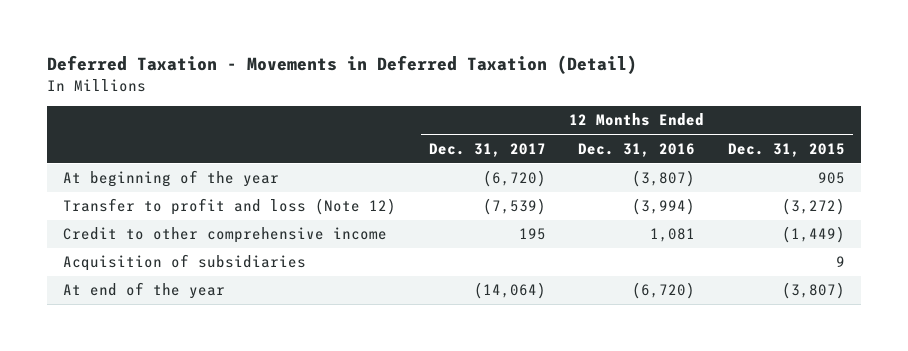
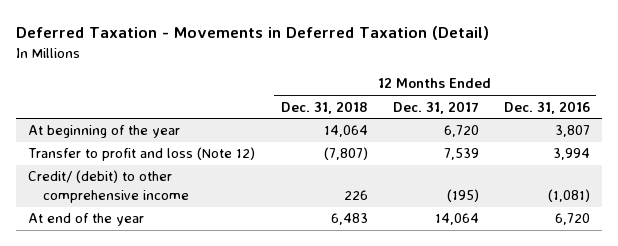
- | 12 Months Ended Dec. 31, 2017 | 12 Months Ended Dec. 31, 2016 | 12 Months Ended Dec. 31, 2015
+ | 12 Months Ended Dec. 31, 2018 | 12 Months Ended Dec. 31, 2017 | 12 Months Ended Dec. 31, 2016
- At beginning of the year | (6,720) | (3,807) | 905
- Transfer to profit and loss (Note 12) | (7,539) | (3,994) | (3,272)
- Credit to other comprehensive income | 195 | 1,081 | (1,449)
- Acquisition of subsidiaries | | | 9
- At end of the year | (14,064) | (6,720) | (3,807)
+ At beginning of the year | 14,064 | 6,720 | 3,807
+ Transfer to profit and loss (Note 12) | (7,807) | 7,539 | 3,994
+ Credit/ (debit) to other comprehensive income | 226 | (195) | (1,081)
+ At end of the year | 6,483 | 14,064 | 6,720

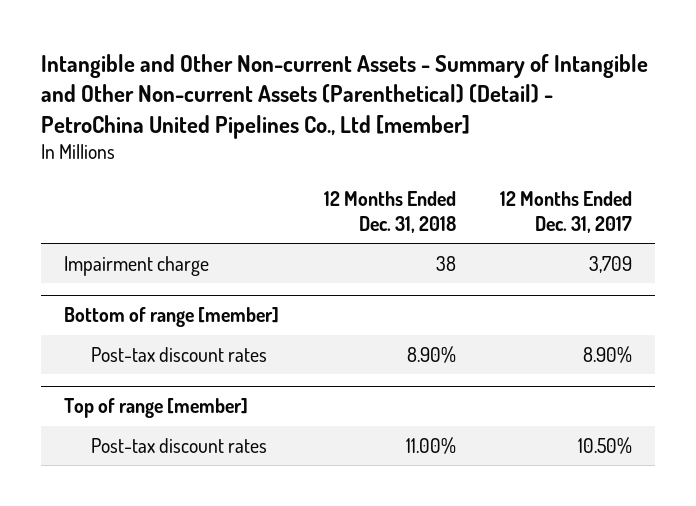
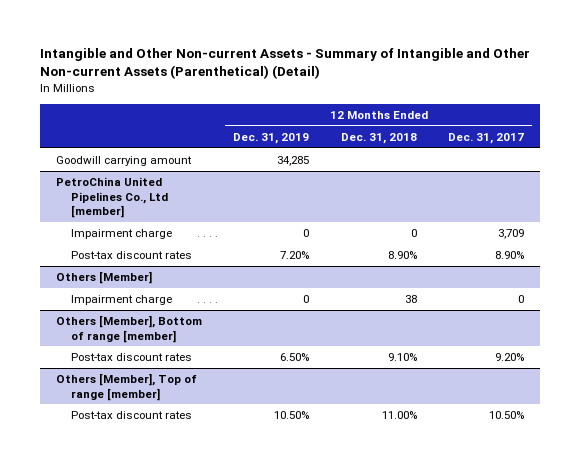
- Intangible and Other Non-current Assets - Summary of Intangible and Other Non-current Assets (Parenthetical) (Detail) - PetroChina United Pipelines Co., Ltd [member]
+ Intangible and Other Non-current Assets - Summary of Intangible and Other Non-current Assets (Parenthetical) (Detail)
- | 12 Months Ended Dec. 31, 2018 | 12 Months Ended Dec. 31, 2017
+ | 12 Months Ended Dec. 31, 2019 | 12 Months Ended Dec. 31, 2018 | 12 Months Ended Dec. 31, 2017
- Impairment charge | 38 | 3,709
- Bottom of range [member]
+ Goodwill carrying amount | 34,285 | |
+ PetroChina United Pipelines Co., Ltd [member]
+ Impairment charge | 0 | 0 | 3,709
- Top of range [member]
+ Others [Member]
+ Impairment charge | 0 | 38 | 0
+ Others [Member], Bottom of range [member]
+ Post-tax discount rates | 6.50% | 9.10% | 9.20%
+ Others [Member], Top of range [member]

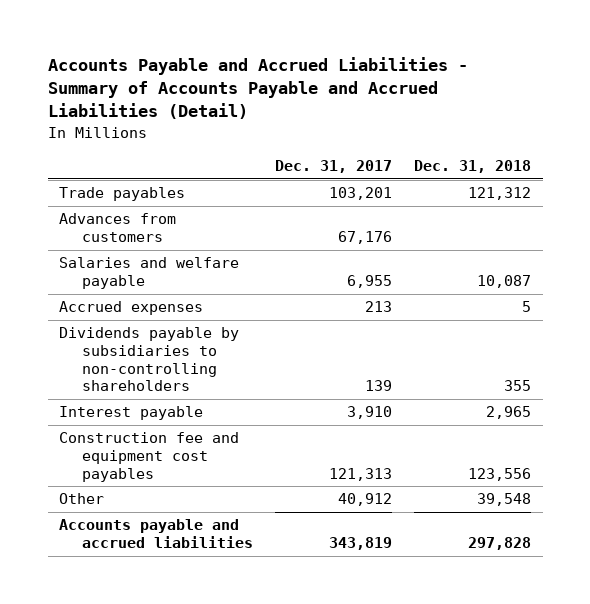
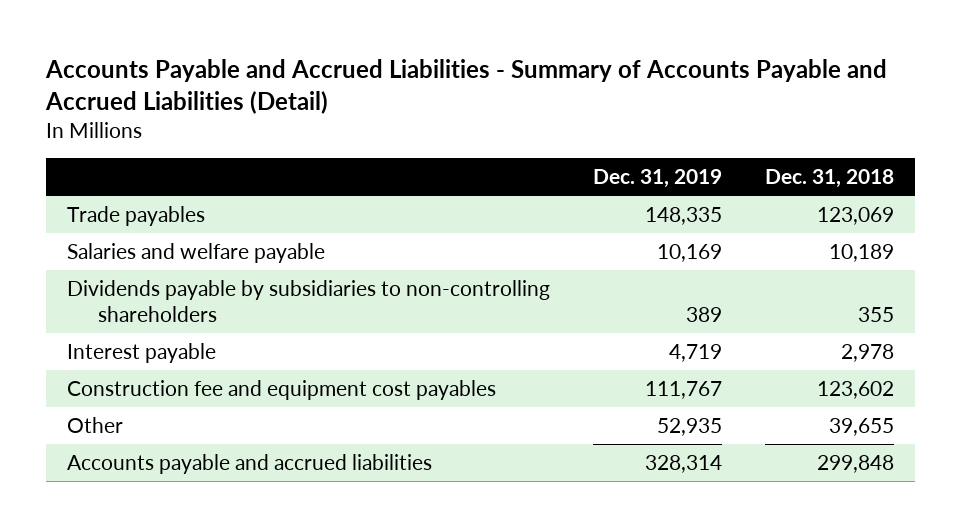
- | Dec. 31, 2017 | Dec. 31, 2018
+ | Dec. 31, 2019 | Dec. 31, 2018
- Trade payables | 103,201 | 121,312
- Advances from customers | 67,176 |
- Salaries and welfare payable | 6,955 | 10,087
- Accrued expenses | 213 | 5
+ Trade payables | 148,335 | 123,069
+ Salaries and welfare payable | 10,169 | 10,189
- Interest payable | 3,910 | 2,965
- Construction fee and equipment cost payables | 121,313 | 123,556
- Other | 40,912 | 39,548
- Accounts payable and accrued liabilities | 343,819 | 297,828
+ Interest payable | 4,719 | 2,978
+ Construction fee and equipment cost payables | 111,767 | 123,602
+ Other | 52,935 | 39,655
+ Accounts payable and accrued liabilities | 328,314 | 299,848

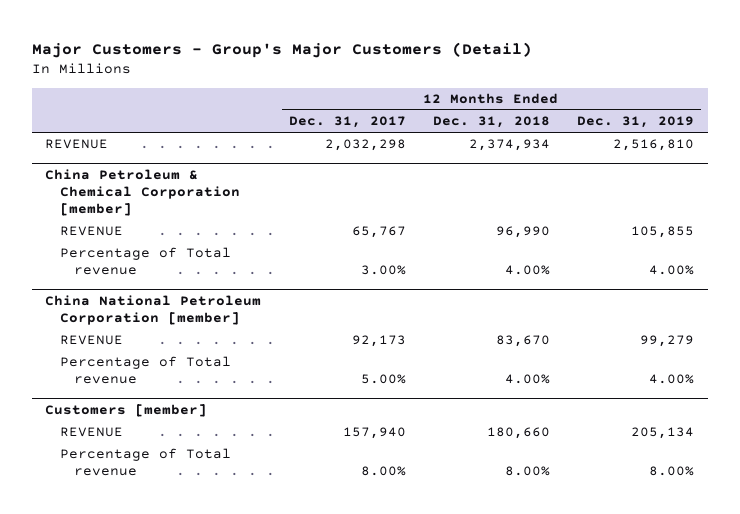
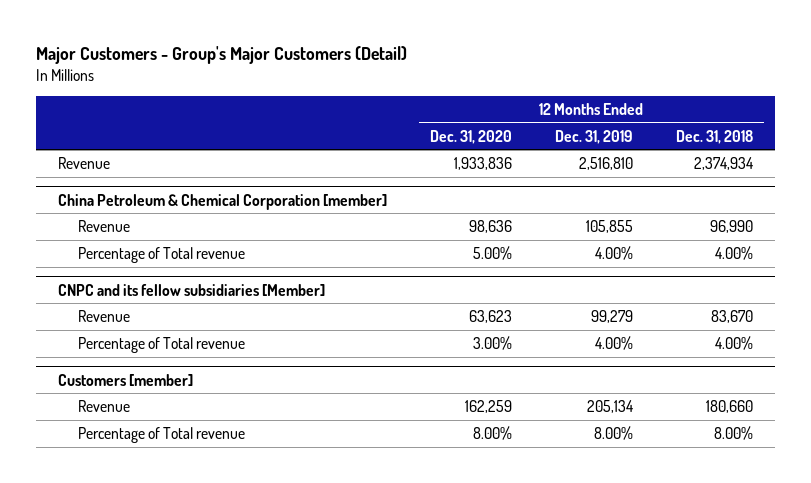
- | 12 Months Ended Dec. 31, 2017 | 12 Months Ended Dec. 31, 2018 | 12 Months Ended Dec. 31, 2019
+ | 12 Months Ended Dec. 31, 2020 | 12 Months Ended Dec. 31, 2019 | 12 Months Ended Dec. 31, 2018
- REVENUE | 2,032,298 | 2,374,934 | 2,516,810
+ Revenue | 1,933,836 | 2,516,810 | 2,374,934
@ China Petroleum & Chemical Corporation [member]
- REVENUE | 65,767 | 96,990 | 105,855
+ Revenue | 98,636 | 105,855 | 96,990
- China National Petroleum Corporation [member]
- REVENUE | 92,173 | 83,670 | 99,279
+ CNPC and its fellow subsidiaries [Member]
+ Revenue | 63,623 | 99,279 | 83,670
@ Customers [member]
- REVENUE | 157,940 | 180,660 | 205,134
+ Revenue | 162,259 | 205,134 | 180,660

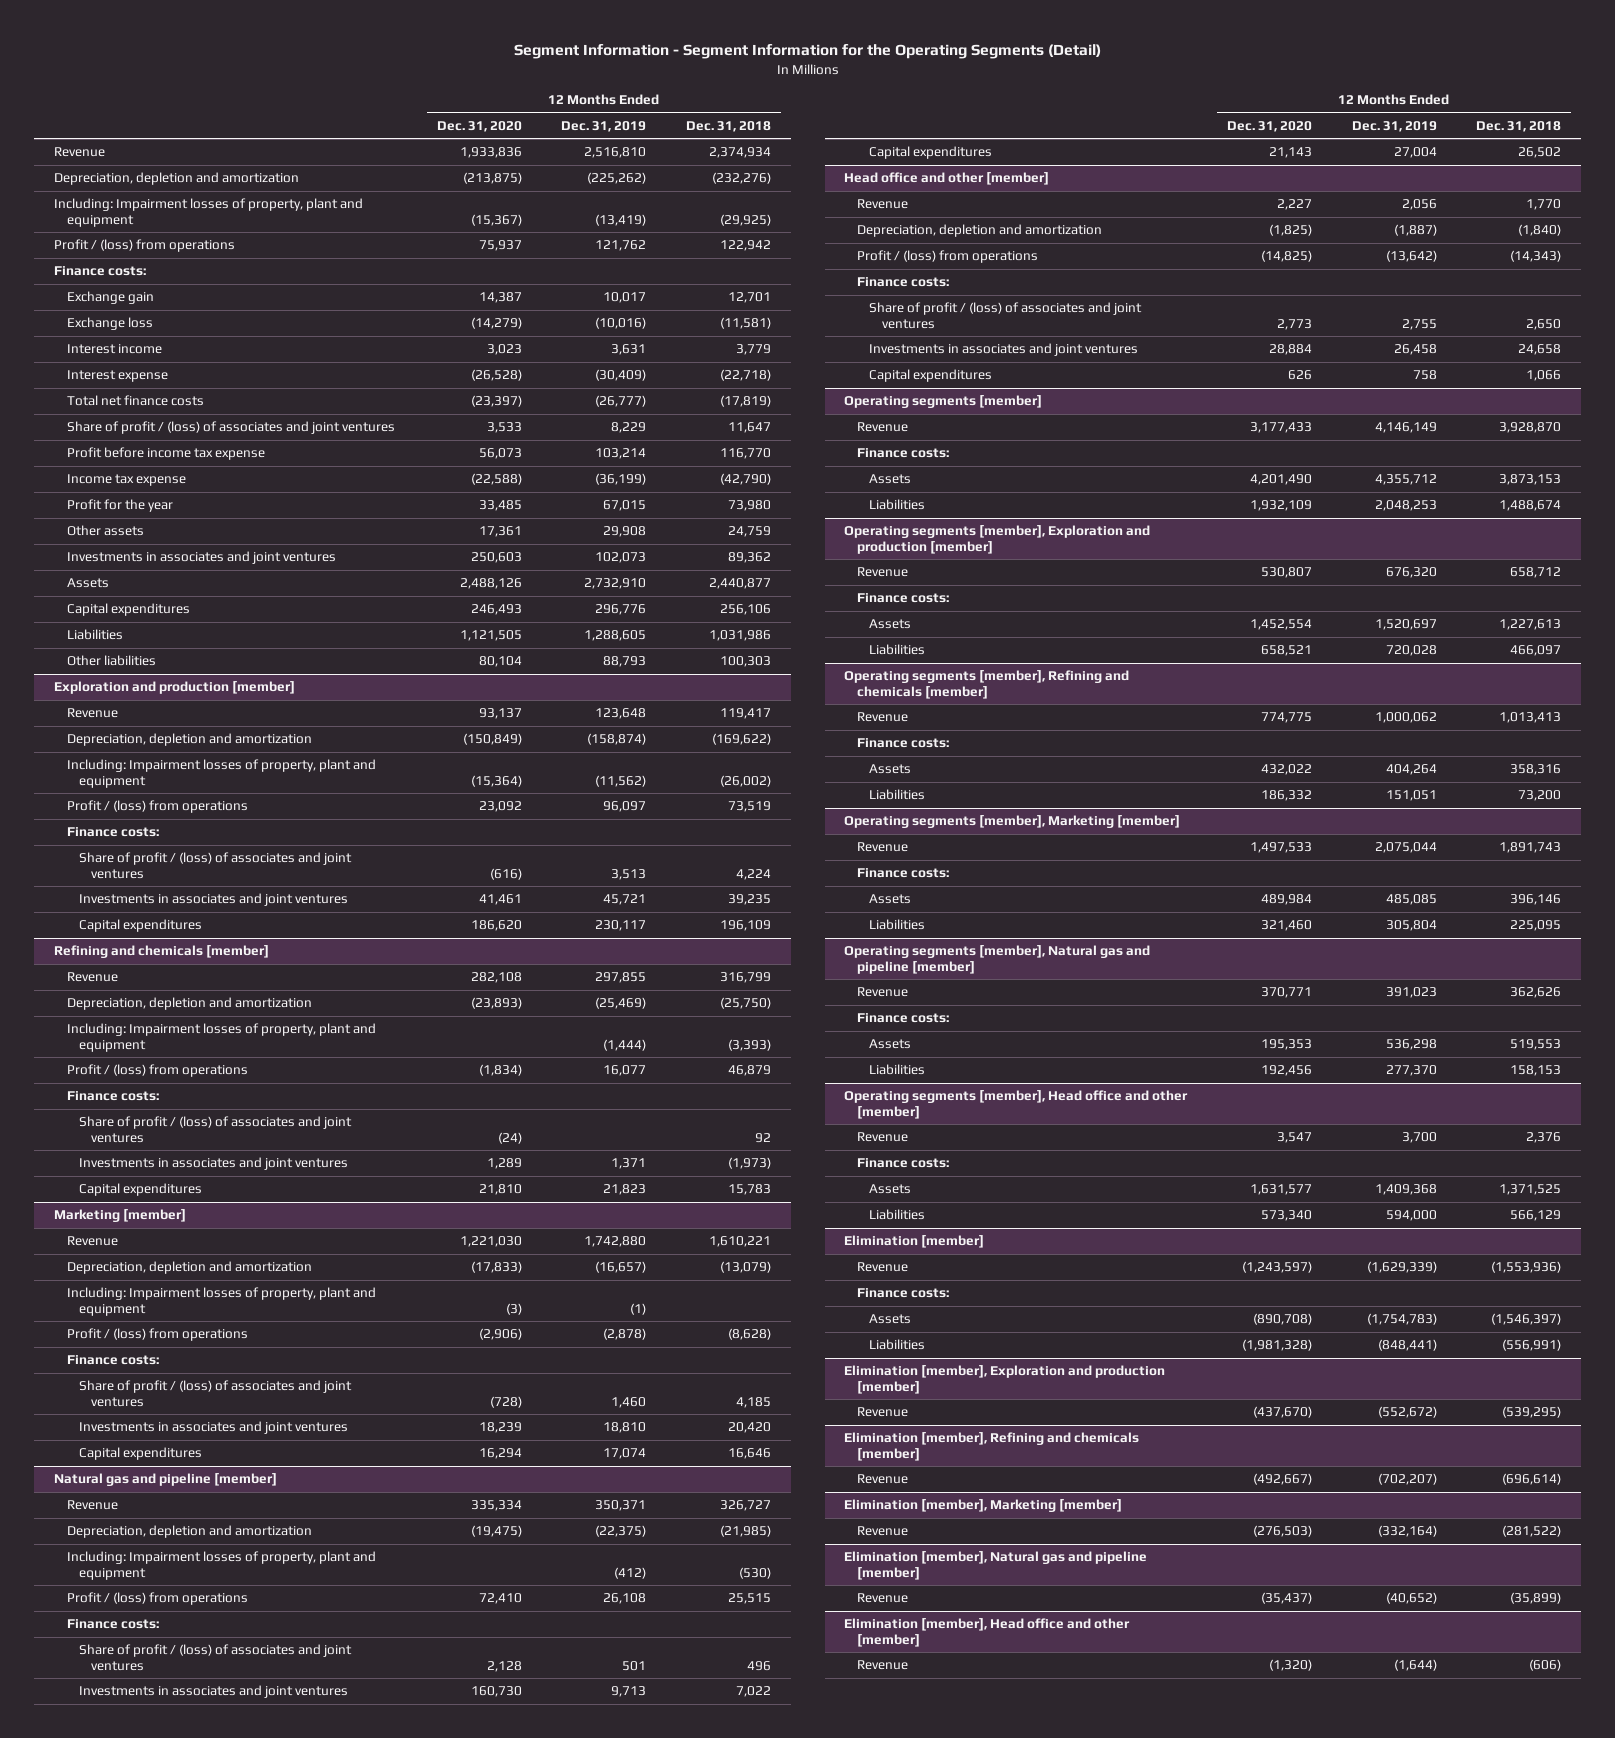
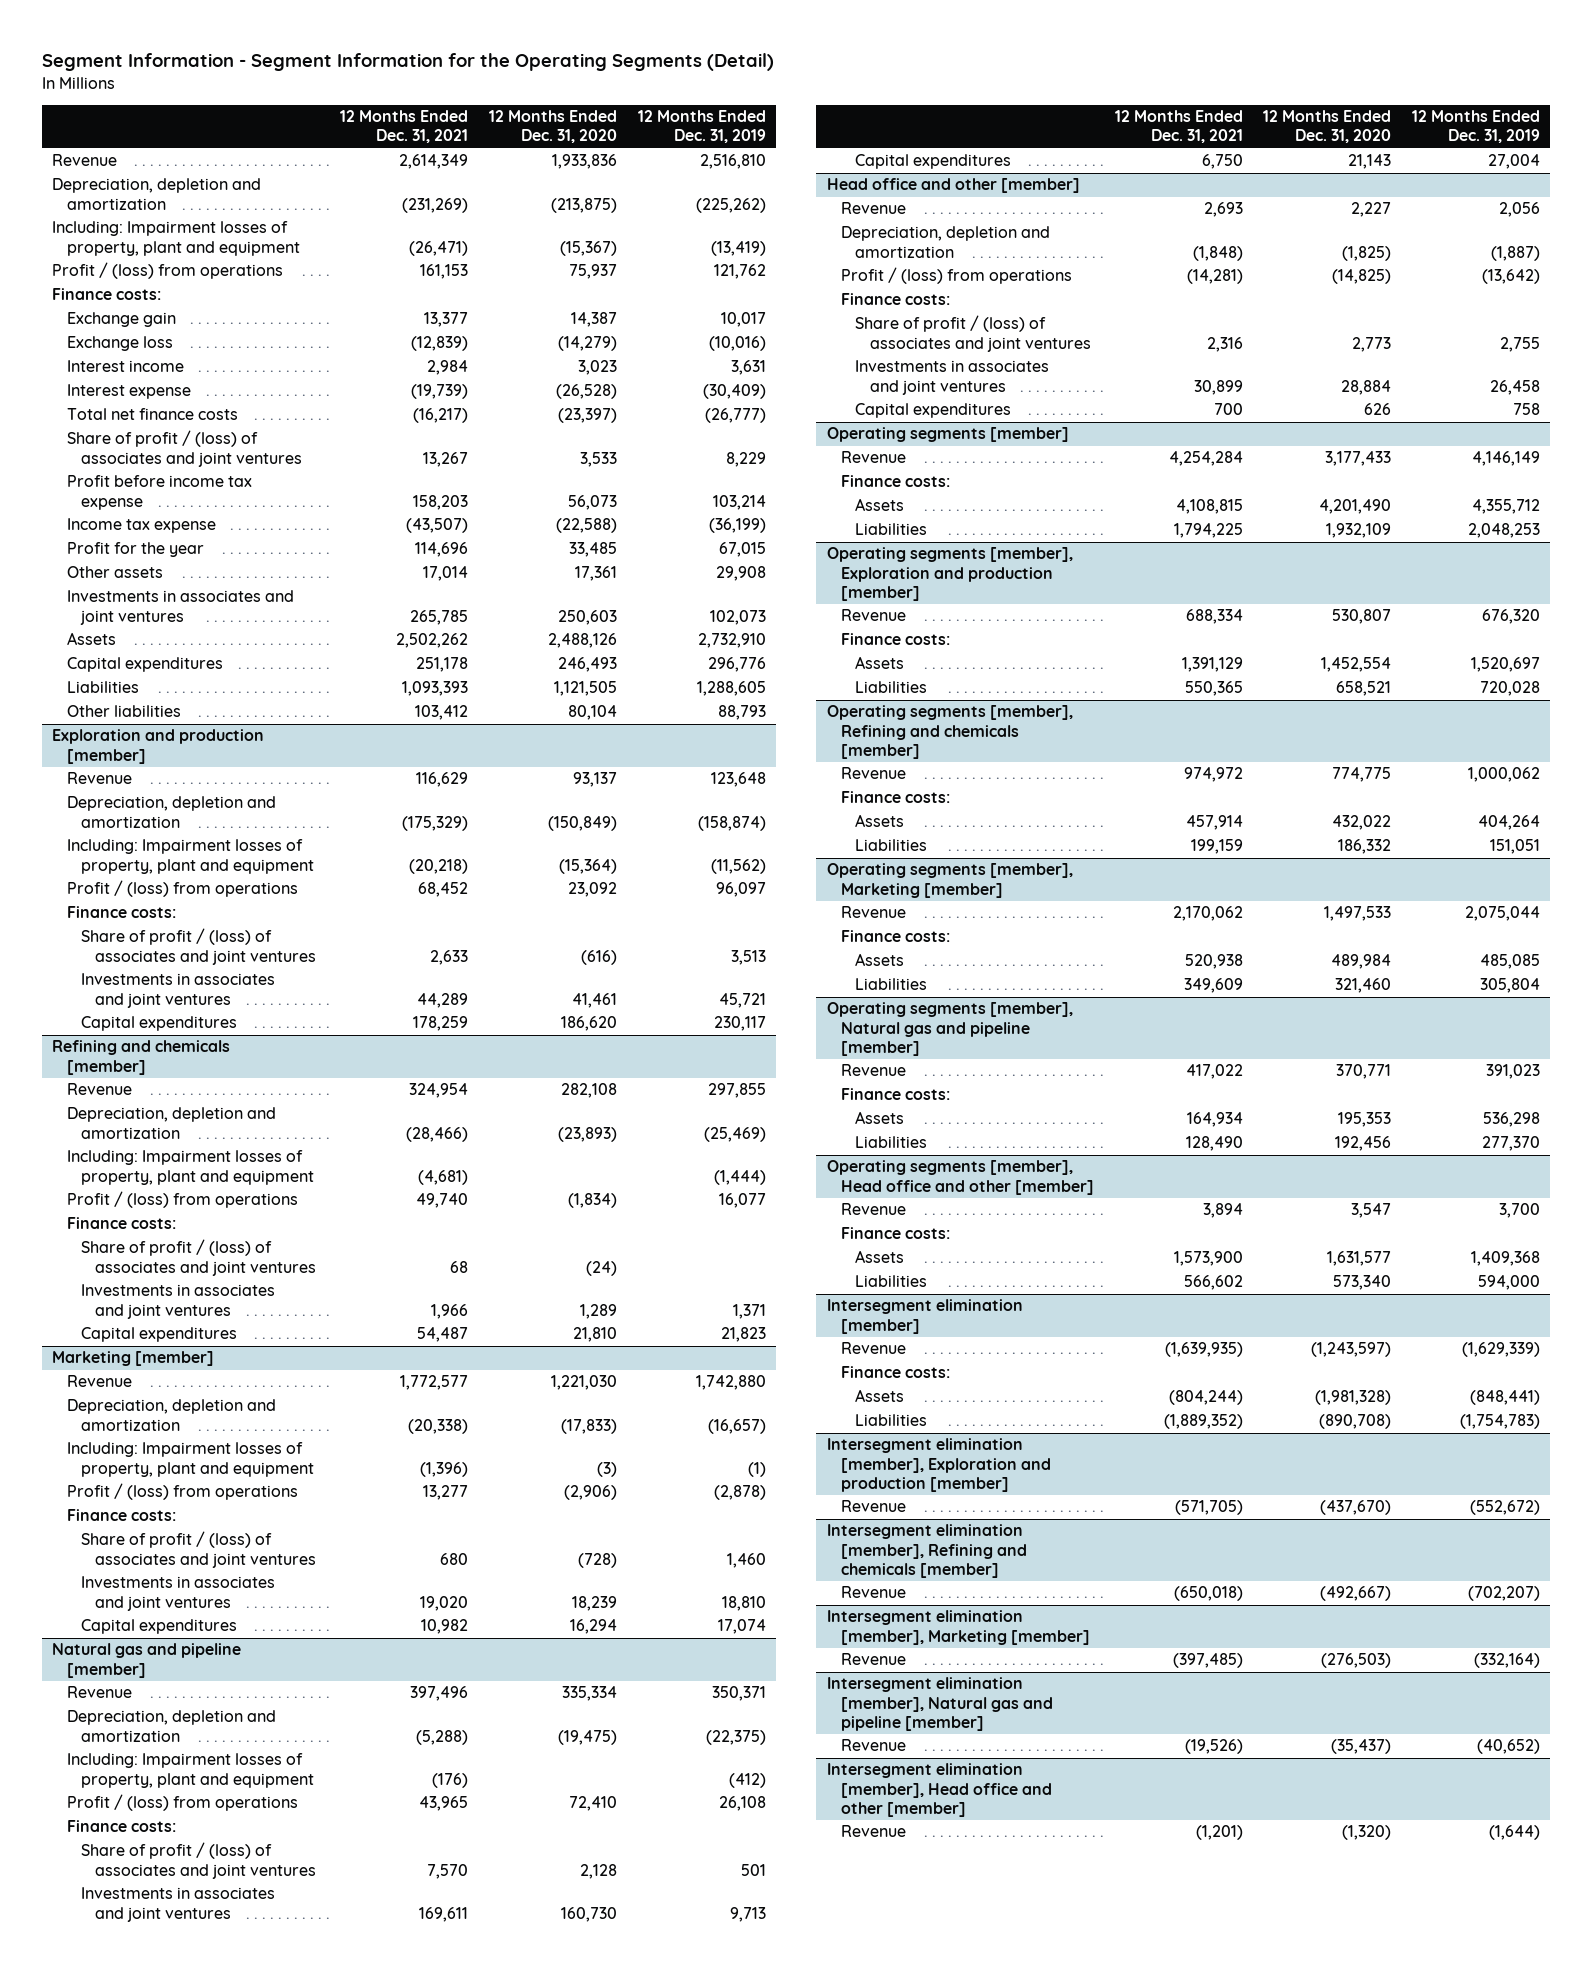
- | 12 Months Ended Dec. 31, 2020 | 12 Months Ended Dec. 31, 2019 | 12 Months Ended Dec. 31, 2018
+ | 12 Months Ended Dec. 31, 2021 | 12 Months Ended Dec. 31, 2020 | 12 Months Ended Dec. 31, 2019
- Elimination [member]
+ Intersegment elimination [member]
- Assets | (890,708) | (1,754,783) | (1,546,397)
- Liabilities | (1,981,328) | (848,441) | (556,991)
- Elimination [member], Exploration and production [member]
+ Assets | (804,244) | (1,981,328) | (848,441)
+ Liabilities | (1,889,352) | (890,708) | (1,754,783)
+ Intersegment elimination [member], Exploration and production [member]
- Elimination [member], Refining and chemicals [member]
+ Intersegment elimination [member], Refining and chemicals [member]
- Elimination [member], Marketing [member]
+ Intersegment elimination [member], Marketing [member]
- Elimination [member], Natural gas and pipeline [member]
+ Intersegment elimination [member], Natural gas and pipeline [member]
- Elimination [member], Head office and other [member]
+ Intersegment elimination [member], Head office and other [member]

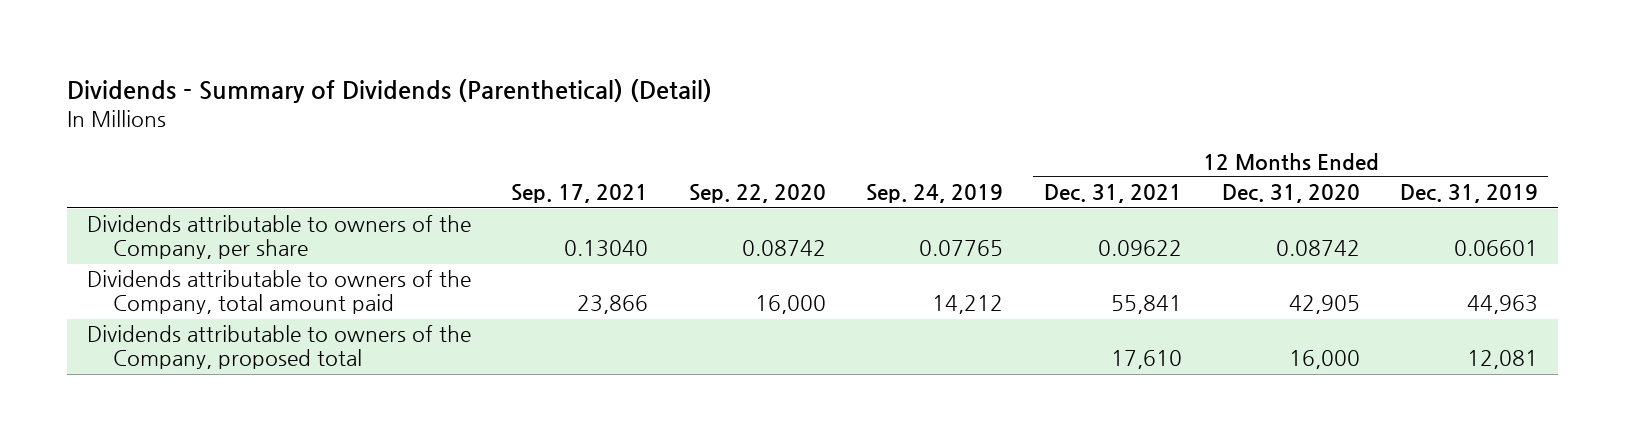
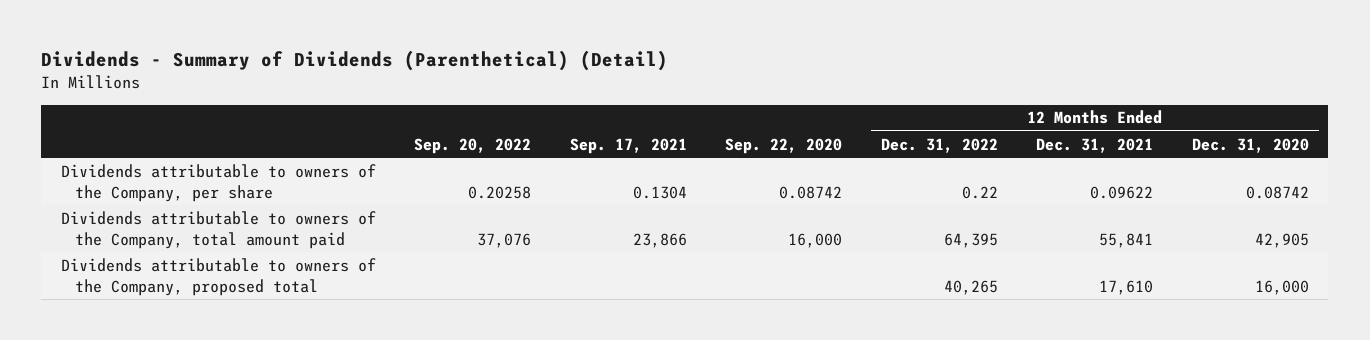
- | Sep. 17, 2021 | Sep. 22, 2020 | Sep. 24, 2019 | 12 Months Ended Dec. 31, 2021 | 12 Months Ended Dec. 31, 2020 | 12 Months Ended Dec. 31, 2019
+ | Sep. 20, 2022 | Sep. 17, 2021 | Sep. 22, 2020 | 12 Months Ended Dec. 31, 2022 | 12 Months Ended Dec. 31, 2021 | 12 Months Ended Dec. 31, 2020
- Dividends attributable to owners of the Company, per share | 0.13040 | 0.08742 | 0.07765 | 0.09622 | 0.08742 | 0.06601
+ Dividends attributable to owners of the Company, per share | 0.20258 | 0.1304 | 0.08742 | 0.22 | 0.09622 | 0.08742

